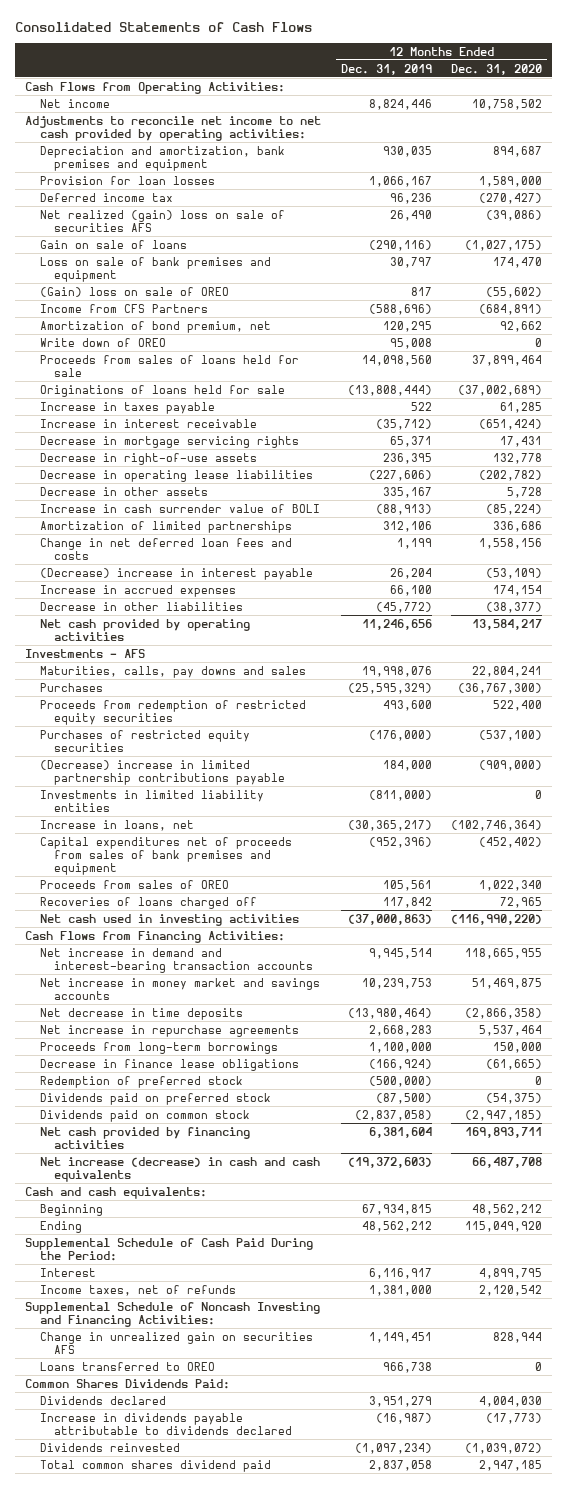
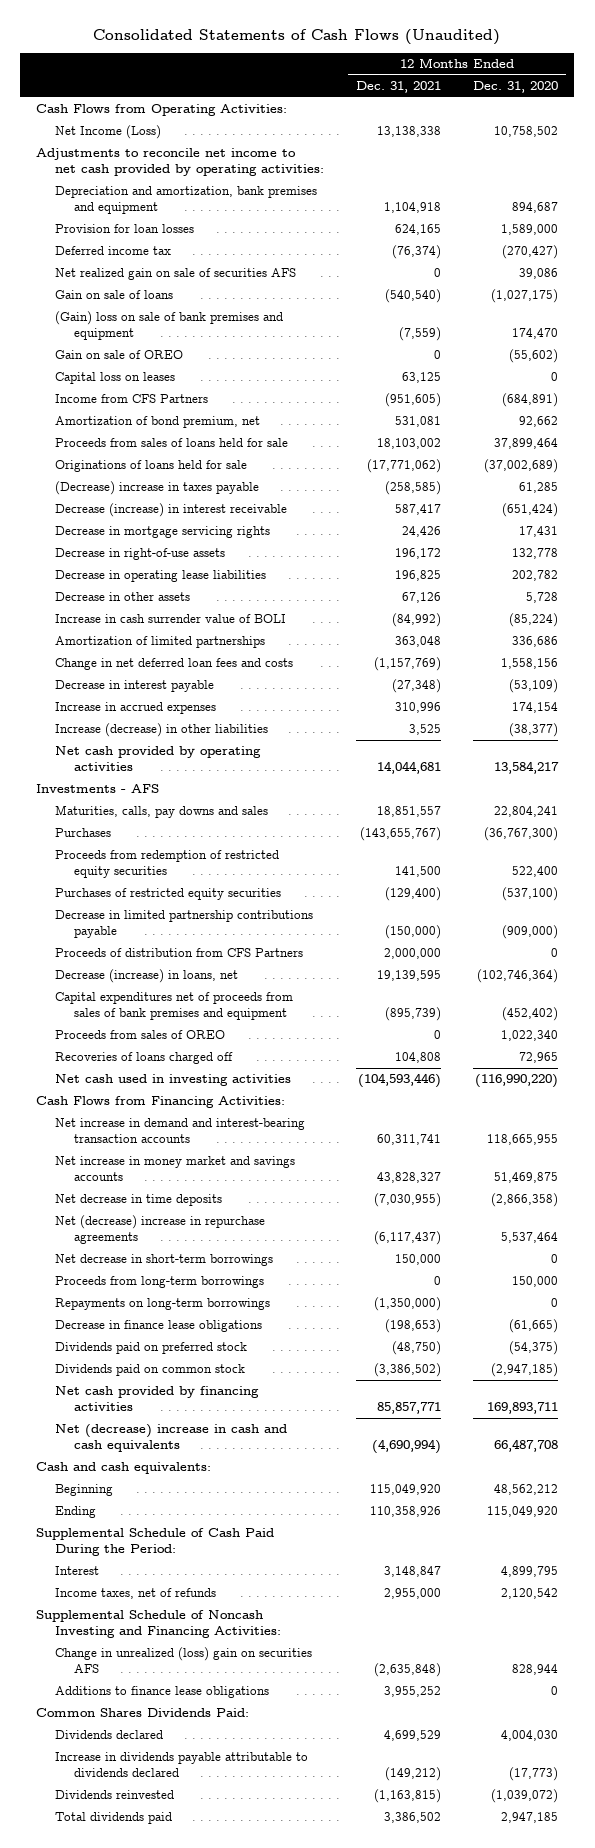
- Consolidated Statements of Cash Flows
+ Consolidated Statements of Cash Flows (Unaudited)
- | 12 Months Ended Dec. 31, 2019 | 12 Months Ended Dec. 31, 2020
+ | 12 Months Ended Dec. 31, 2021 | 12 Months Ended Dec. 31, 2020
- Net income | 8,824,446 | 10,758,502
+ Net Income (Loss) | 13,138,338 | 10,758,502
- Net realized (gain) loss on sale of securities AFS | 26,490 | (39,086)
+ Net realized gain on sale of securities AFS | 0 | 39,086
- Loss on sale of bank premises and equipment | 30,797 | 174,470
- (Gain) loss on sale of OREO | 817 | (55,602)
+ (Gain) loss on sale of bank premises and equipment | (7,559) | 174,470
+ Gain on sale of OREO | 0 | (55,602)
+ Capital loss on leases | 63,125 | 0
- Write down of OREO | 95,008 | 0
- Increase in taxes payable | 522 | 61,285
- Increase in interest receivable | (35,712) | (651,424)
+ (Decrease) increase in taxes payable | (258,585) | 61,285
+ Decrease (increase) in interest receivable | 587,417 | (651,424)
- Decrease in operating lease liabilities | (227,606) | (202,782)
+ Decrease in operating lease liabilities | 196,825 | 202,782
- (Decrease) increase in interest payable | 26,204 | (53,109)
+ Decrease in interest payable | (27,348) | (53,109)
- Decrease in other liabilities | (45,772) | (38,377)
+ Increase (decrease) in other liabilities | 3,525 | (38,377)
- (Decrease) increase in limited partnership contributions payable | 184,000 | (909,000)
- Investments in limited liability entities | (811,000) | 0
- Increase in loans, net | (30,365,217) | (102,746,364)
+ Decrease in limited partnership contributions payable | (150,000) | (909,000)
+ Proceeds of distribution from CFS Partners | 2,000,000 | 0
+ Decrease (increase) in loans, net | 19,139,595 | (102,746,364)
- Net increase in repurchase agreements | 2,668,283 | 5,537,464
+ Net (decrease) increase in repurchase agreements | (6,117,437) | 5,537,464
+ Net decrease in short-term borrowings | 150,000 | 0
+ Repayments on long-term borrowings | (1,350,000) | 0
- Redemption of preferred stock | (500,000) | 0
- Net increase (decrease) in cash and cash equivalents | (19,372,603) | 66,487,708
+ Net (decrease) increase in cash and cash equivalents | (4,690,994) | 66,487,708
- Change in unrealized gain on securities AFS | 1,149,451 | 828,944
- Loans transferred to OREO | 966,738 | 0
+ Change in unrealized (loss) gain on securities AFS | (2,635,848) | 828,944
+ Additions to finance lease obligations | 3,955,252 | 0
- Total common shares dividend paid | 2,837,058 | 2,947,185
+ Total dividends paid | 3,386,502 | 2,947,185

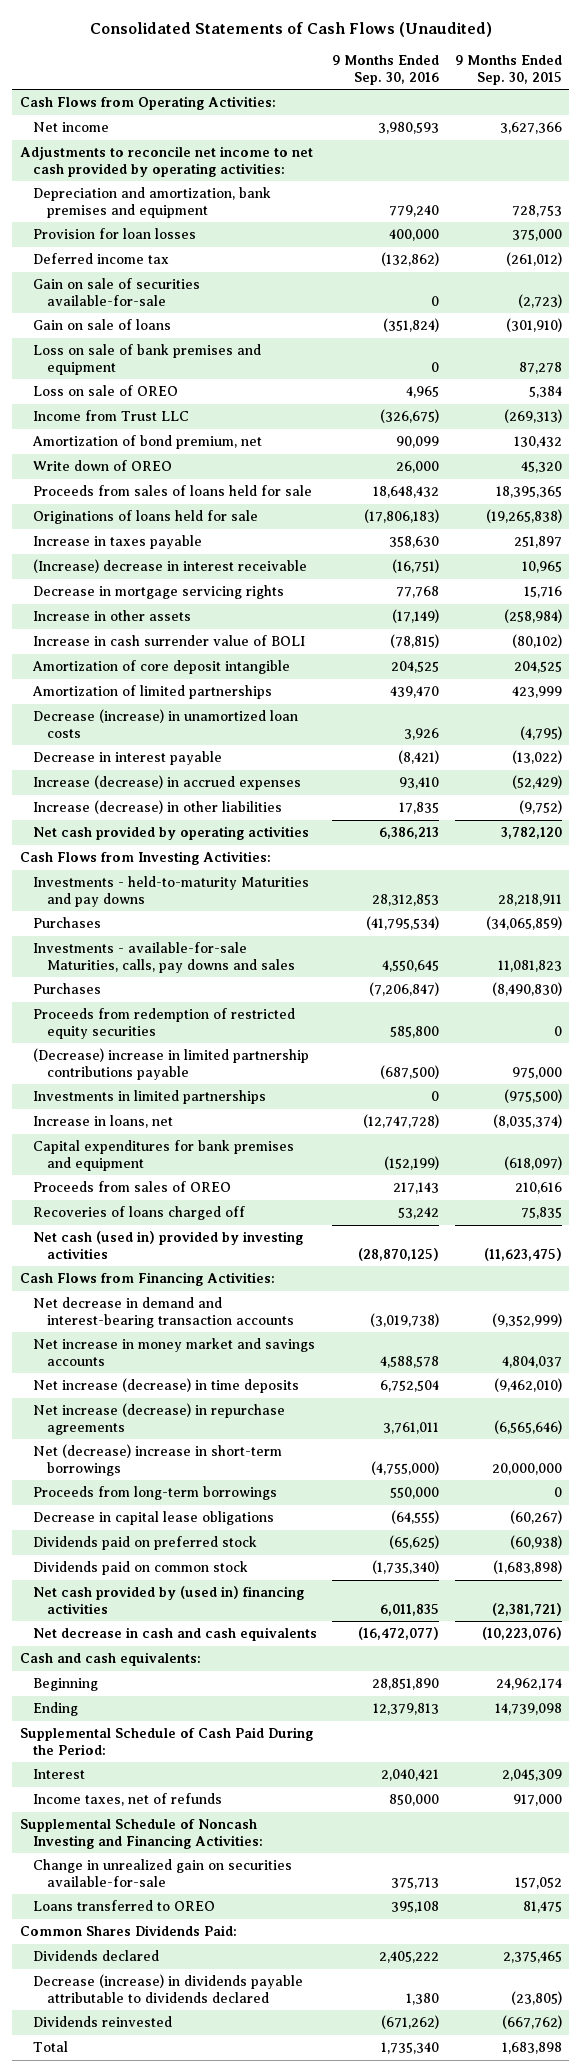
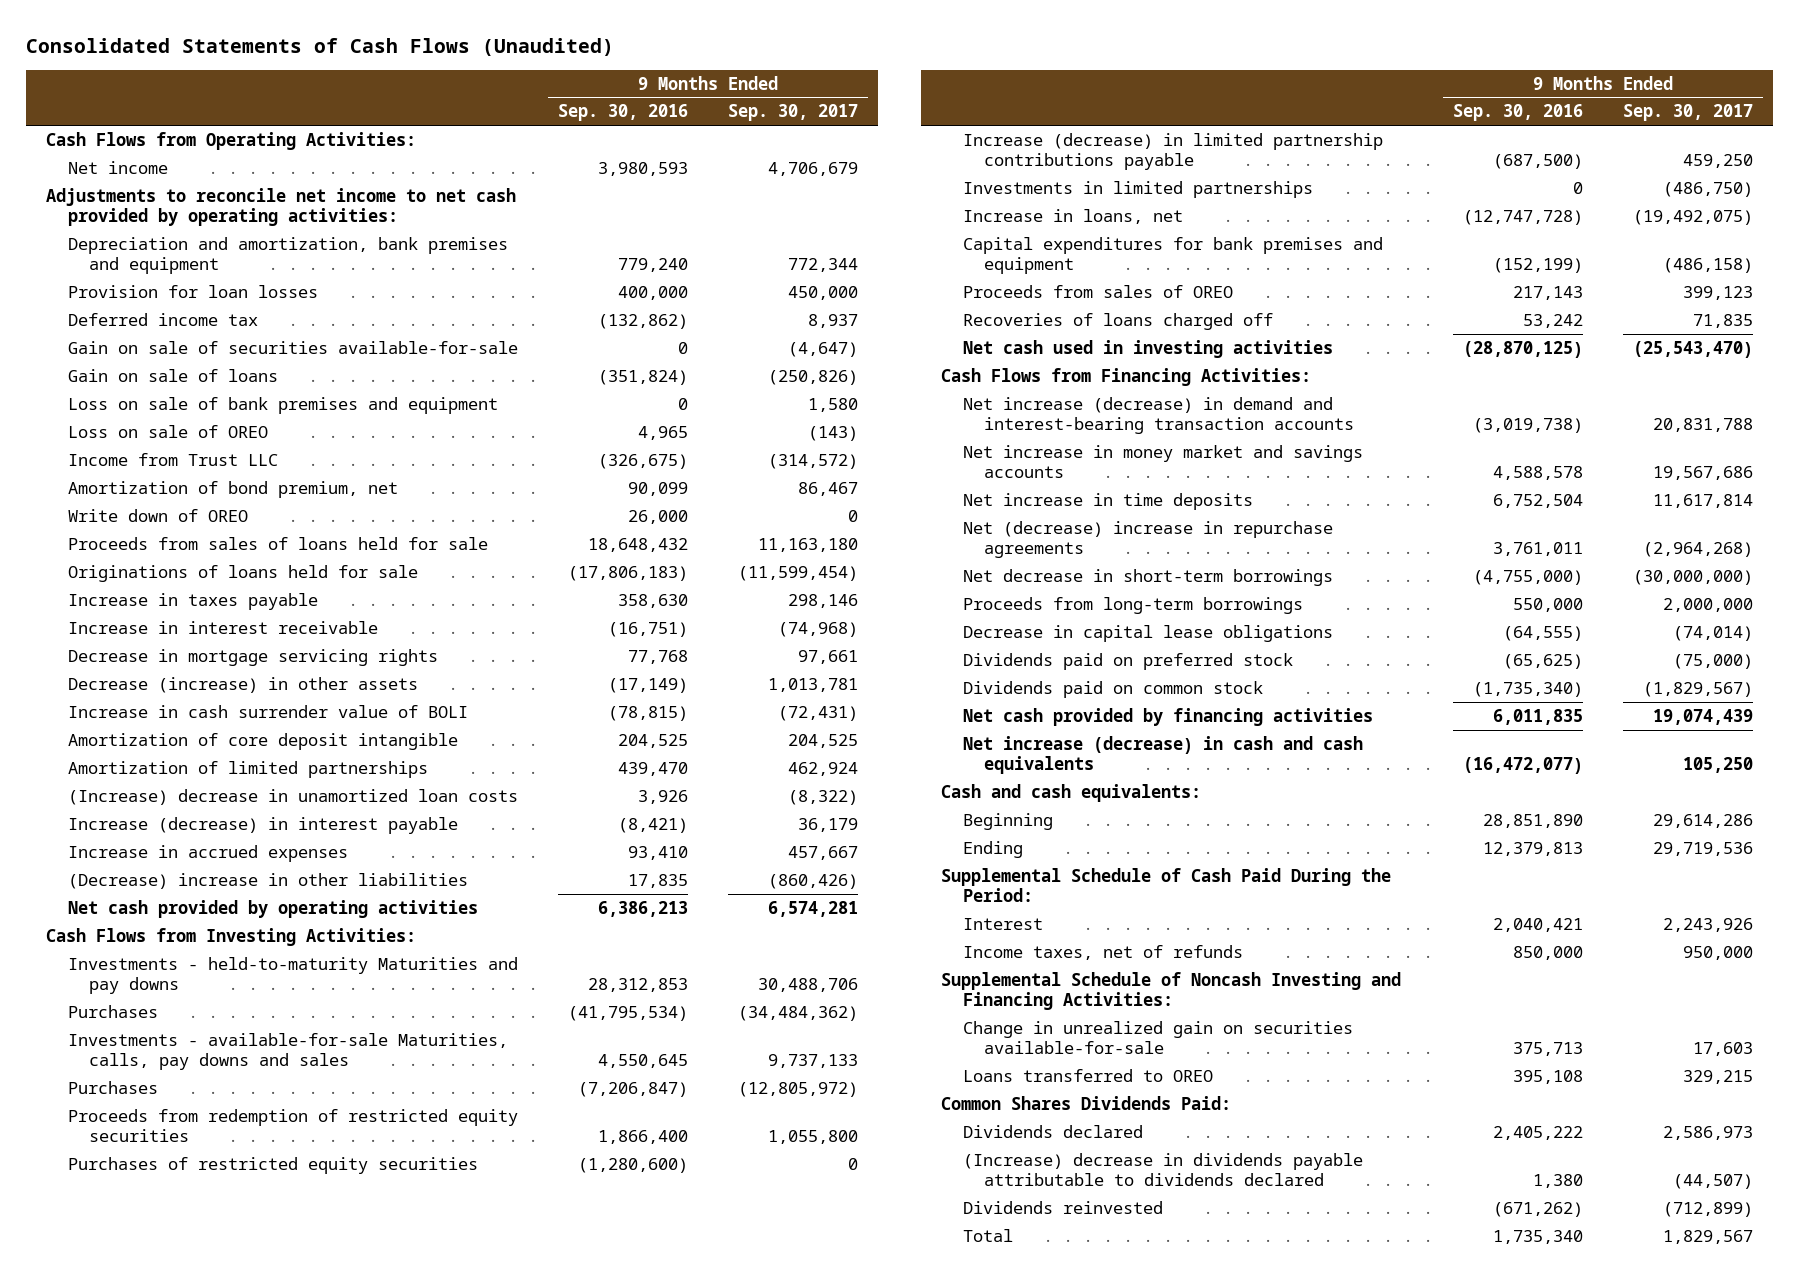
- | 9 Months Ended Sep. 30, 2016 | 9 Months Ended Sep. 30, 2015
+ | 9 Months Ended Sep. 30, 2016 | 9 Months Ended Sep. 30, 2017
- (Increase) decrease in interest receivable | (16,751) | 10,965
+ Increase in interest receivable | (16,751) | (74,968)
- Increase in other assets | (17,149) | (258,984)
+ Decrease (increase) in other assets | (17,149) | 1,013,781
- Decrease (increase) in unamortized loan costs | 3,926 | (4,795)
- Decrease in interest payable | (8,421) | (13,022)
- Increase (decrease) in accrued expenses | 93,410 | (52,429)
- Increase (decrease) in other liabilities | 17,835 | (9,752)
+ (Increase) decrease in unamortized loan costs | 3,926 | (8,322)
+ Increase (decrease) in interest payable | (8,421) | 36,179
+ Increase in accrued expenses | 93,410 | 457,667
+ (Decrease) increase in other liabilities | 17,835 | (860,426)
- Proceeds from redemption of restricted equity securities | 585,800 | 0
- (Decrease) increase in limited partnership contributions payable | (687,500) | 975,000
+ Proceeds from redemption of restricted equity securities | 1,866,400 | 1,055,800
+ Purchases of restricted equity securities | (1,280,600) | 0
+ Increase (decrease) in limited partnership contributions payable | (687,500) | 459,250
- Net cash (used in) provided by investing activities | (28,870,125) | (11,623,475)
+ Net cash used in investing activities | (28,870,125) | (25,543,470)
- Net decrease in demand and interest-bearing transaction accounts | (3,019,738) | (9,352,999)
+ Net increase (decrease) in demand and interest-bearing transaction accounts | (3,019,738) | 20,831,788
- Net increase (decrease) in time deposits | 6,752,504 | (9,462,010)
- Net increase (decrease) in repurchase agreements | 3,761,011 | (6,565,646)
- Net (decrease) increase in short-term borrowings | (4,755,000) | 20,000,000
+ Net increase in time deposits | 6,752,504 | 11,617,814
+ Net (decrease) increase in repurchase agreements | 3,761,011 | (2,964,268)
+ Net decrease in short-term borrowings | (4,755,000) | (30,000,000)
- Net cash provided by (used in) financing activities | 6,011,835 | (2,381,721)
- Net decrease in cash and cash equivalents | (16,472,077) | (10,223,076)
+ Net cash provided by financing activities | 6,011,835 | 19,074,439
+ Net increase (decrease) in cash and cash equivalents | (16,472,077) | 105,250
- Decrease (increase) in dividends payable attributable to dividends declared | 1,380 | (23,805)
+ (Increase) decrease in dividends payable attributable to dividends declared | 1,380 | (44,507)

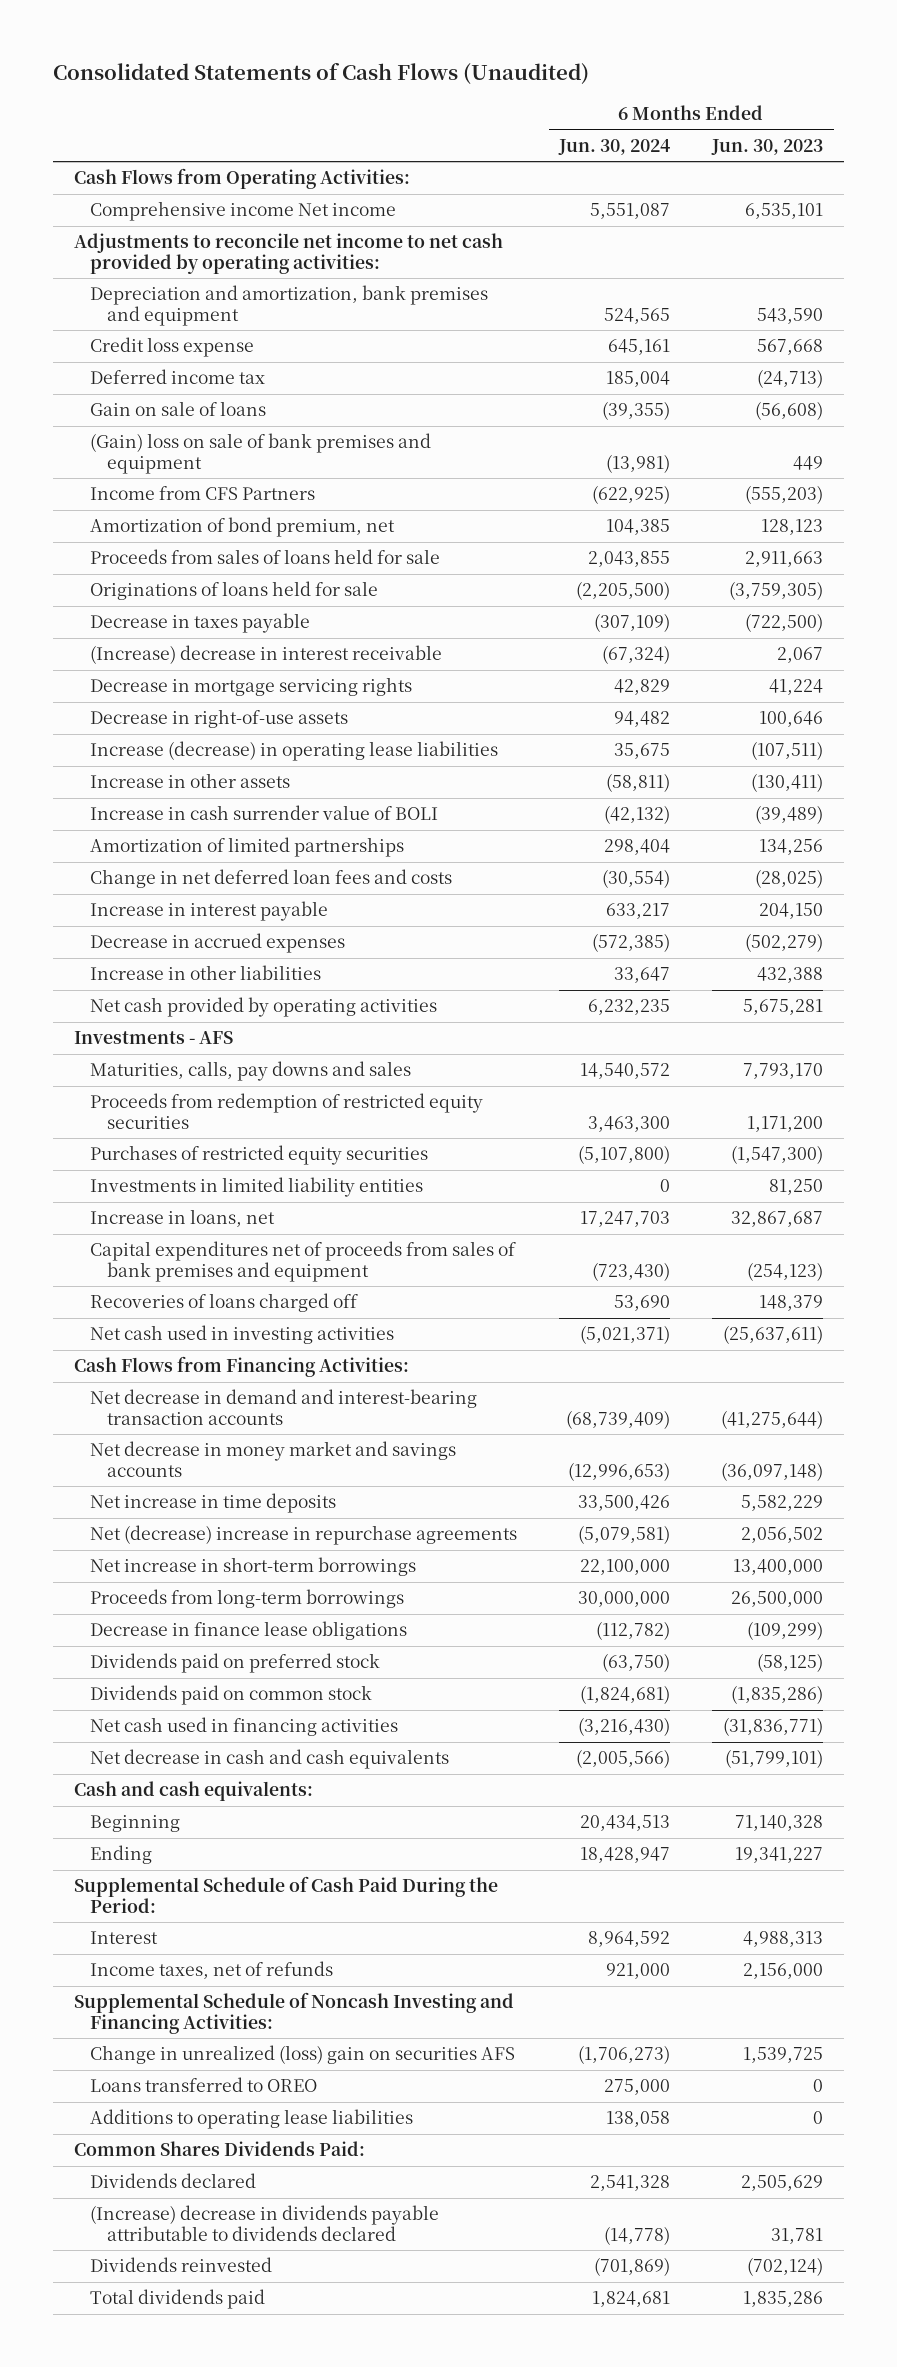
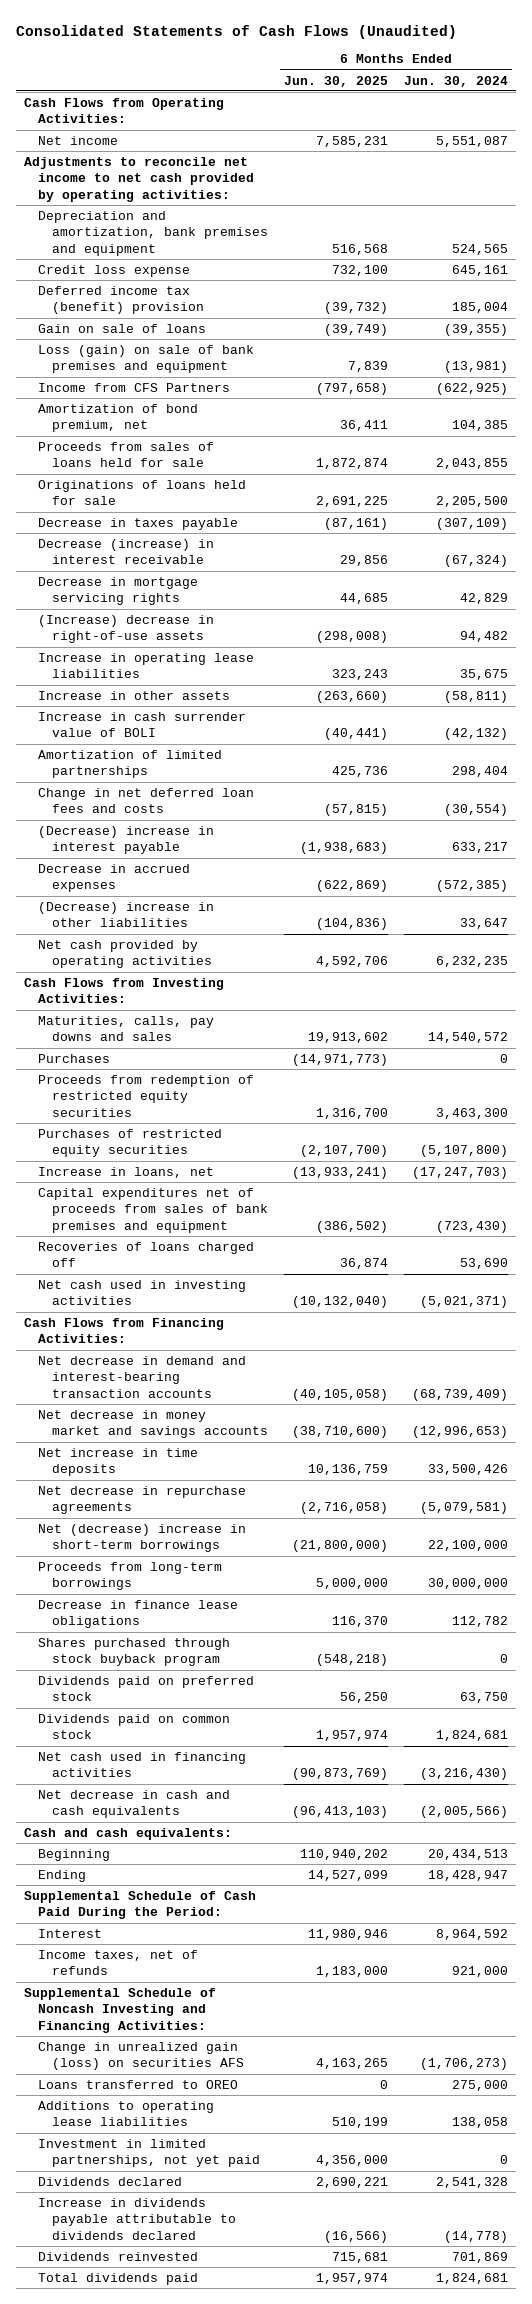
- | 6 Months Ended Jun. 30, 2024 | 6 Months Ended Jun. 30, 2023
+ | 6 Months Ended Jun. 30, 2025 | 6 Months Ended Jun. 30, 2024
- Comprehensive income Net income | 5,551,087 | 6,535,101
+ Net income | 7,585,231 | 5,551,087
- Deferred income tax | 185,004 | (24,713)
+ Deferred income tax (benefit) provision | (39,732) | 185,004
- (Gain) loss on sale of bank premises and equipment | (13,981) | 449
+ Loss (gain) on sale of bank premises and equipment | 7,839 | (13,981)
- Originations of loans held for sale | (2,205,500) | (3,759,305)
+ Originations of loans held for sale | 2,691,225 | 2,205,500
- (Increase) decrease in interest receivable | (67,324) | 2,067
+ Decrease (increase) in interest receivable | 29,856 | (67,324)
- Decrease in right-of-use assets | 94,482 | 100,646
- Increase (decrease) in operating lease liabilities | 35,675 | (107,511)
+ (Increase) decrease in right-of-use assets | (298,008) | 94,482
+ Increase in operating lease liabilities | 323,243 | 35,675
- Increase in interest payable | 633,217 | 204,150
+ (Decrease) increase in interest payable | (1,938,683) | 633,217
- Increase in other liabilities | 33,647 | 432,388
+ (Decrease) increase in other liabilities | (104,836) | 33,647
- Investments - AFS
+ Cash Flows from Investing Activities:
+ Purchases | (14,971,773) | 0
- Investments in limited liability entities | 0 | 81,250
- Increase in loans, net | 17,247,703 | 32,867,687
+ Increase in loans, net | (13,933,241) | (17,247,703)
- Net (decrease) increase in repurchase agreements | (5,079,581) | 2,056,502
- Net increase in short-term borrowings | 22,100,000 | 13,400,000
+ Net decrease in repurchase agreements | (2,716,058) | (5,079,581)
+ Net (decrease) increase in short-term borrowings | (21,800,000) | 22,100,000
- Decrease in finance lease obligations | (112,782) | (109,299)
- Dividends paid on preferred stock | (63,750) | (58,125)
- Dividends paid on common stock | (1,824,681) | (1,835,286)
+ Decrease in finance lease obligations | 116,370 | 112,782
+ Shares purchased through stock buyback program | (548,218) | 0
+ Dividends paid on preferred stock | 56,250 | 63,750
+ Dividends paid on common stock | 1,957,974 | 1,824,681
- Change in unrealized (loss) gain on securities AFS | (1,706,273) | 1,539,725
+ Change in unrealized gain (loss) on securities AFS | 4,163,265 | (1,706,273)
- Common Shares Dividends Paid:
+ Investment in limited partnerships, not yet paid | 4,356,000 | 0
- (Increase) decrease in dividends payable attributable to dividends declared | (14,778) | 31,781
- Dividends reinvested | (701,869) | (702,124)
+ Increase in dividends payable attributable to dividends declared | (16,566) | (14,778)
+ Dividends reinvested | 715,681 | 701,869

